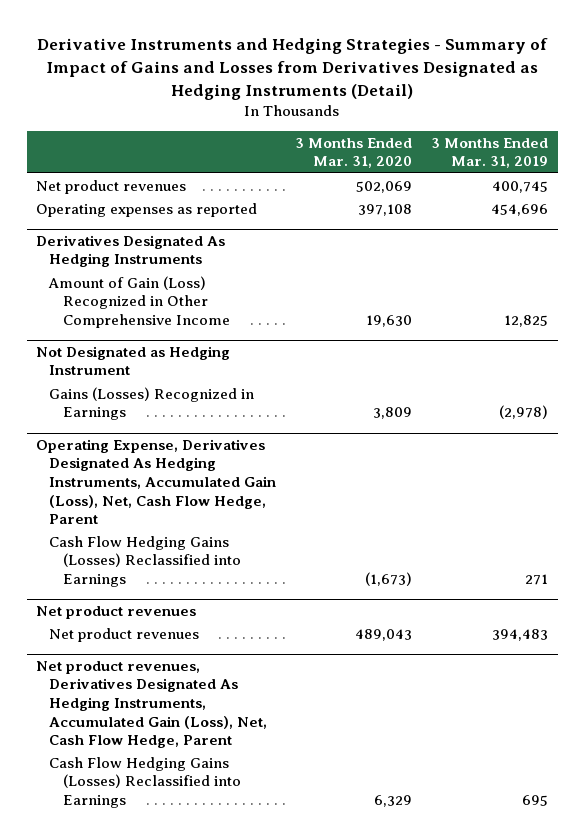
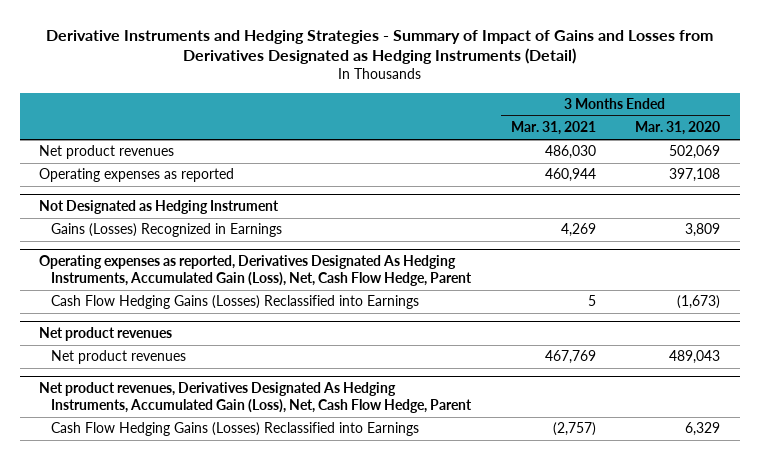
- | 3 Months Ended Mar. 31, 2020 | 3 Months Ended Mar. 31, 2019
+ | 3 Months Ended Mar. 31, 2021 | 3 Months Ended Mar. 31, 2020
- Derivatives Designated As Hedging Instruments
- Amount of Gain (Loss) Recognized in Other Comprehensive Income | 19,630 | 12,825
- Operating Expense, Derivatives Designated As Hedging Instruments, Accumulated Gain (Loss), Net, Cash Flow Hedge, Parent
+ Operating expenses as reported, Derivatives Designated As Hedging Instruments, Accumulated Gain (Loss), Net, Cash Flow Hedge, Parent

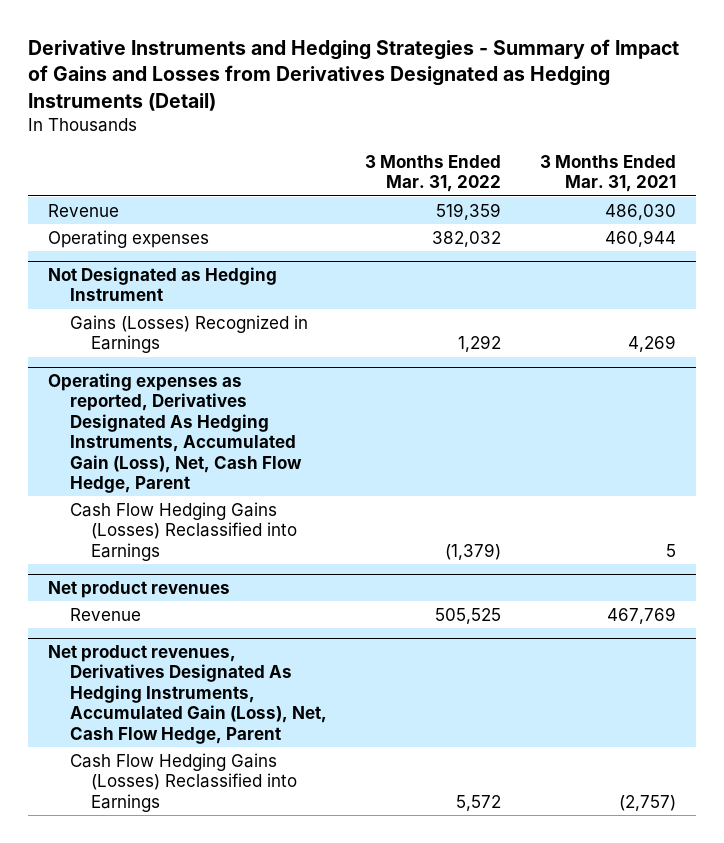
- | 3 Months Ended Mar. 31, 2021 | 3 Months Ended Mar. 31, 2020
+ | 3 Months Ended Mar. 31, 2022 | 3 Months Ended Mar. 31, 2021
- Net product revenues | 486,030 | 502,069
- Operating expenses as reported | 460,944 | 397,108
+ Revenue | 519,359 | 486,030
+ Operating expenses | 382,032 | 460,944
@ Net product revenues
- Net product revenues | 467,769 | 489,043
+ Revenue | 505,525 | 467,769

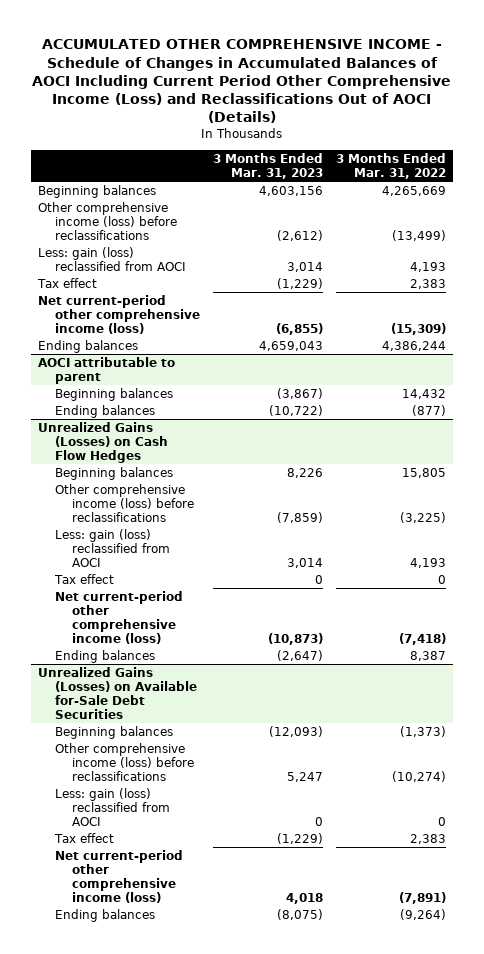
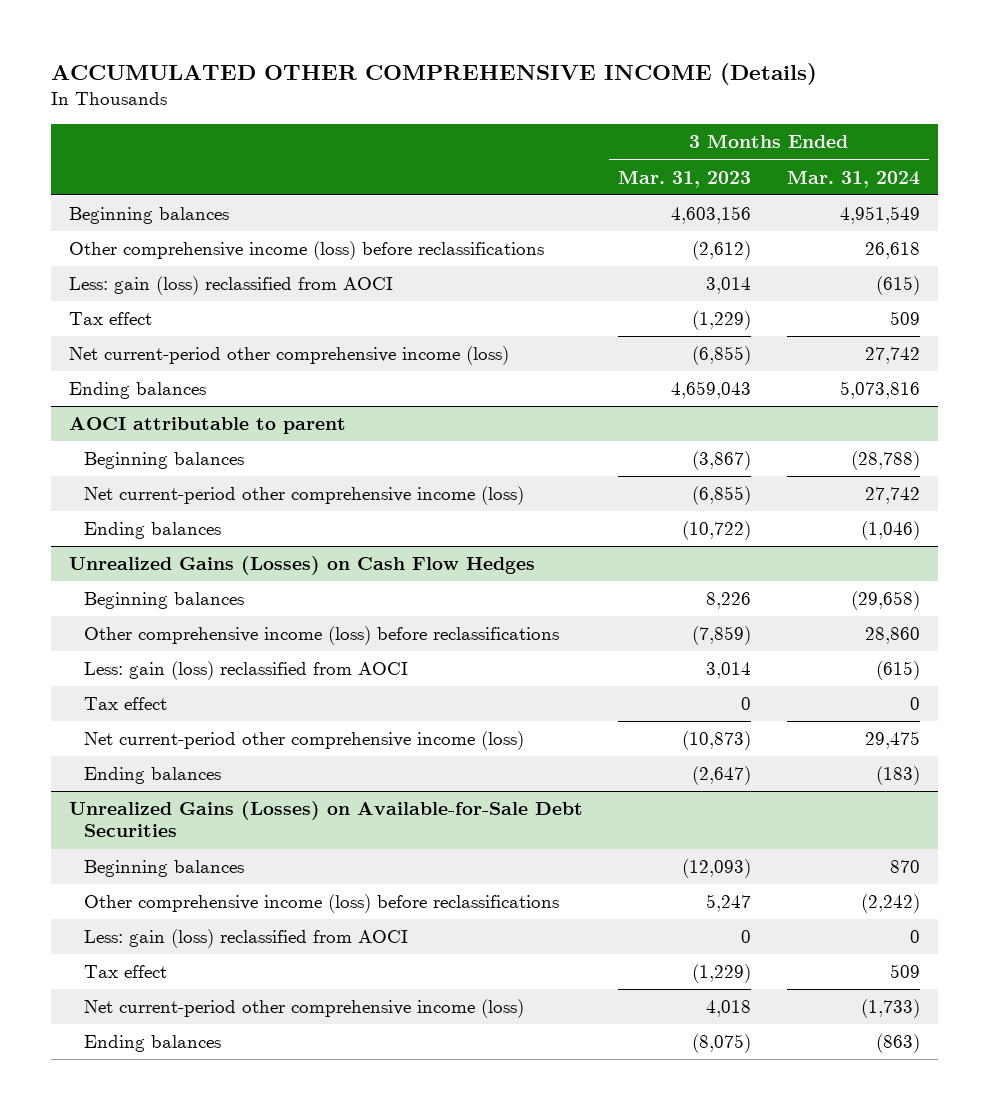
- ACCUMULATED OTHER COMPREHENSIVE INCOME - Schedule of Changes in Accumulated Balances of AOCI Including Current Period Other Comprehensive Income (Loss) and Reclassifications Out of AOCI (Details)
+ ACCUMULATED OTHER COMPREHENSIVE INCOME (Details)
- | 3 Months Ended Mar. 31, 2023 | 3 Months Ended Mar. 31, 2022
+ | 3 Months Ended Mar. 31, 2023 | 3 Months Ended Mar. 31, 2024
@ AOCI attributable to parent
+ Net current-period other comprehensive income (loss) | (6,855) | 27,742
- Unrealized Gains (Losses) on Available for-Sale Debt Securities
+ Unrealized Gains (Losses) on Available-for-Sale Debt Securities

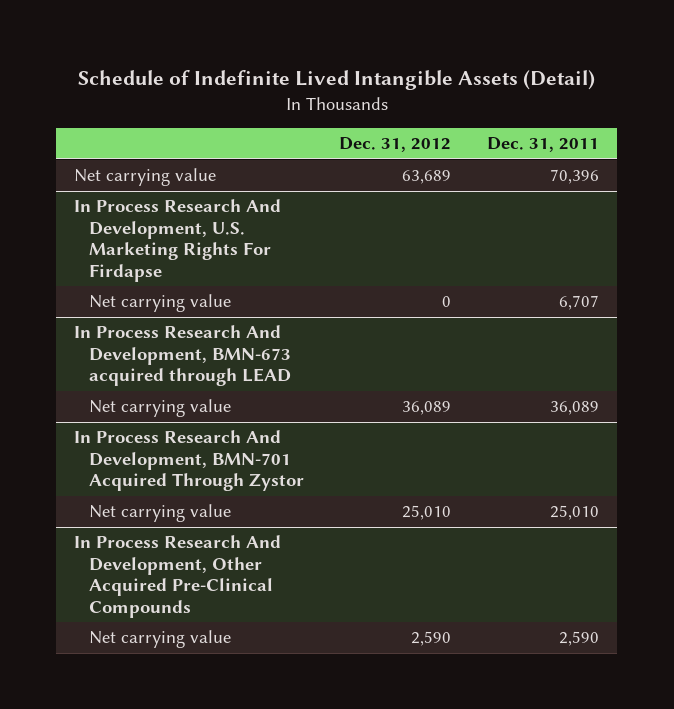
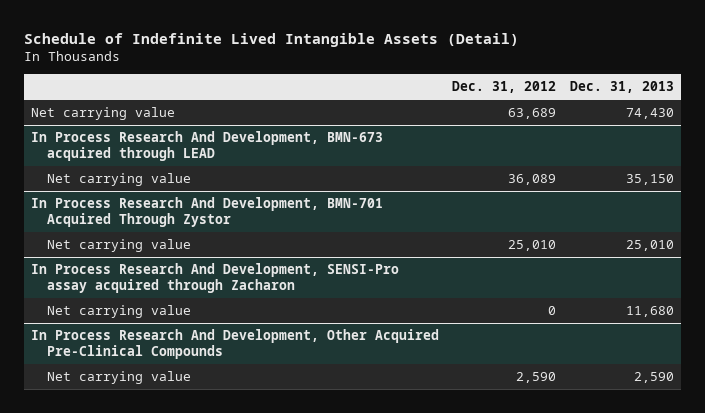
- | Dec. 31, 2012 | Dec. 31, 2011
+ | Dec. 31, 2012 | Dec. 31, 2013
- In Process Research And Development, U.S. Marketing Rights For Firdapse
- Net carrying value | 0 | 6,707
+ In Process Research And Development, SENSI-Pro assay acquired through Zacharon
+ Net carrying value | 0 | 11,680

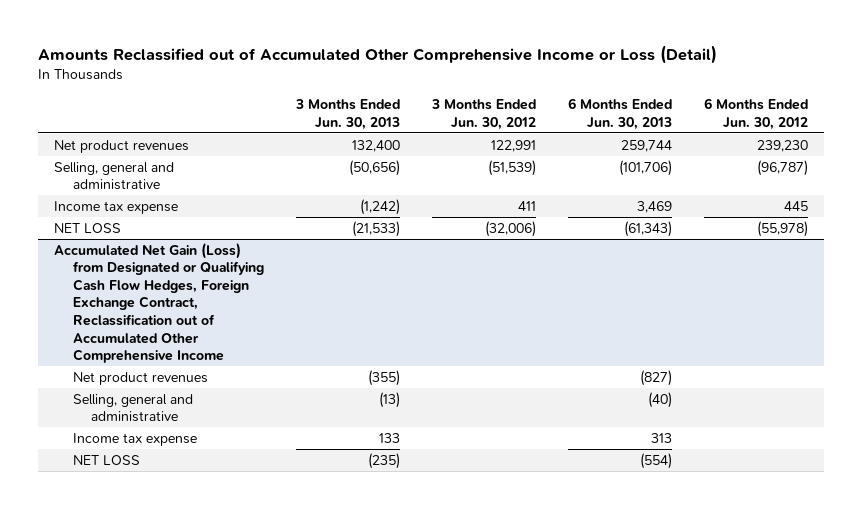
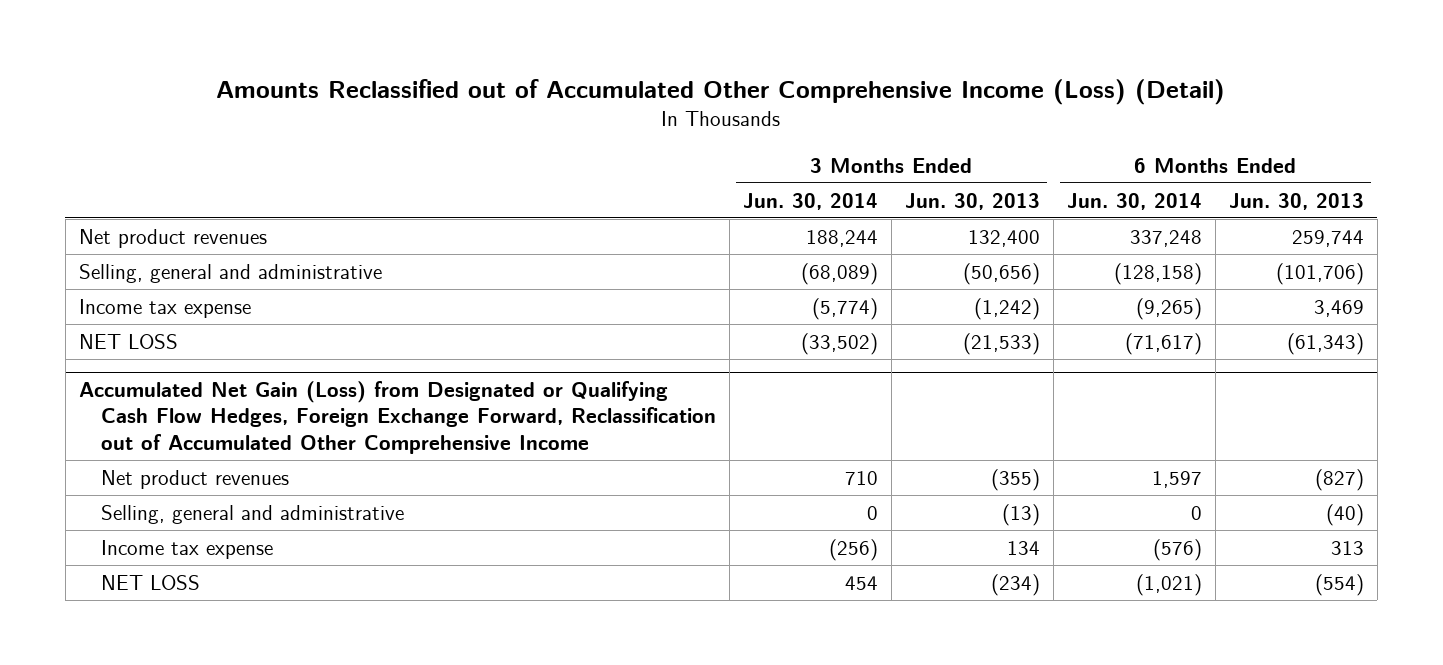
- Amounts Reclassified out of Accumulated Other Comprehensive Income or Loss (Detail)
+ Amounts Reclassified out of Accumulated Other Comprehensive Income (Loss) (Detail)
- | 3 Months Ended Jun. 30, 2013 | 3 Months Ended Jun. 30, 2012 | 6 Months Ended Jun. 30, 2013 | 6 Months Ended Jun. 30, 2012
+ | 3 Months Ended Jun. 30, 2014 | 3 Months Ended Jun. 30, 2013 | 6 Months Ended Jun. 30, 2014 | 6 Months Ended Jun. 30, 2013
- Accumulated Net Gain (Loss) from Designated or Qualifying Cash Flow Hedges, Foreign Exchange Contract, Reclassification out of Accumulated Other Comprehensive Income
+ Accumulated Net Gain (Loss) from Designated or Qualifying Cash Flow Hedges, Foreign Exchange Forward, Reclassification out of Accumulated Other Comprehensive Income
- Income tax expense | 133 | | 313 |
- NET LOSS | (235) | | (554) |
+ Income tax expense | (256) | 134 | (576) | 313
+ NET LOSS | 454 | (234) | (1,021) | (554)

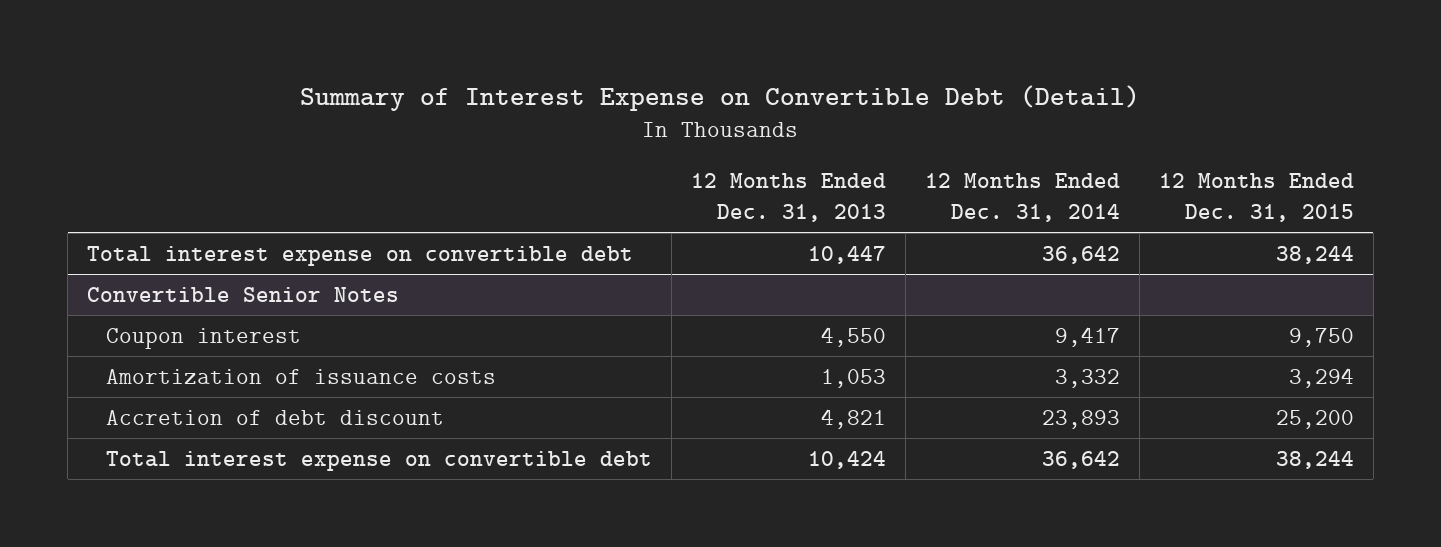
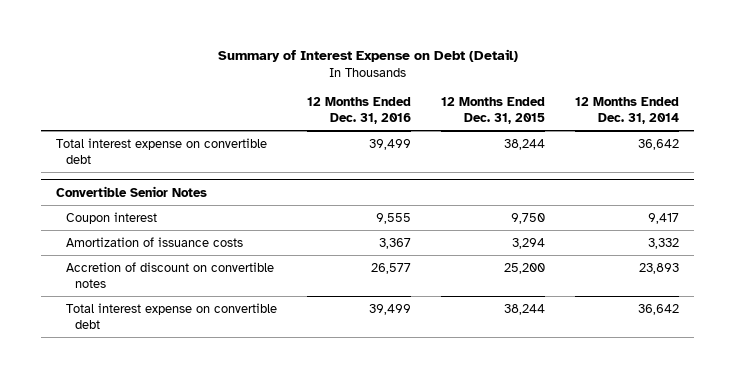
- Summary of Interest Expense on Convertible Debt (Detail)
+ Summary of Interest Expense on Debt (Detail)
- | 12 Months Ended Dec. 31, 2013 | 12 Months Ended Dec. 31, 2014 | 12 Months Ended Dec. 31, 2015
+ | 12 Months Ended Dec. 31, 2016 | 12 Months Ended Dec. 31, 2015 | 12 Months Ended Dec. 31, 2014
@ Convertible Senior Notes
- Accretion of debt discount | 4,821 | 23,893 | 25,200
+ Accretion of discount on convertible notes | 26,577 | 25,200 | 23,893

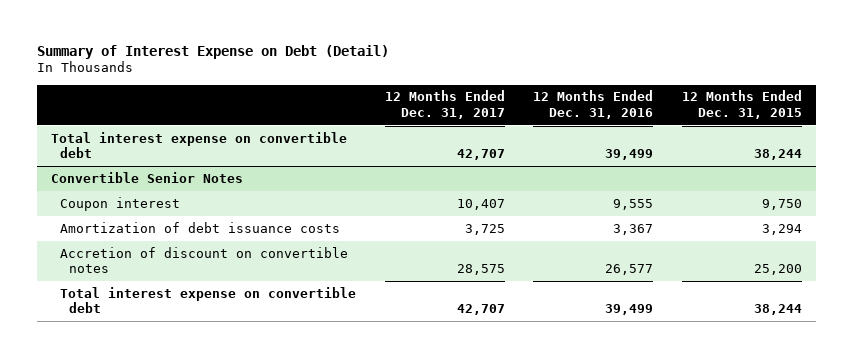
- | 12 Months Ended Dec. 31, 2016 | 12 Months Ended Dec. 31, 2015 | 12 Months Ended Dec. 31, 2014
+ | 12 Months Ended Dec. 31, 2017 | 12 Months Ended Dec. 31, 2016 | 12 Months Ended Dec. 31, 2015
@ Convertible Senior Notes
- Amortization of issuance costs | 3,367 | 3,294 | 3,332
+ Amortization of debt issuance costs | 3,725 | 3,367 | 3,294

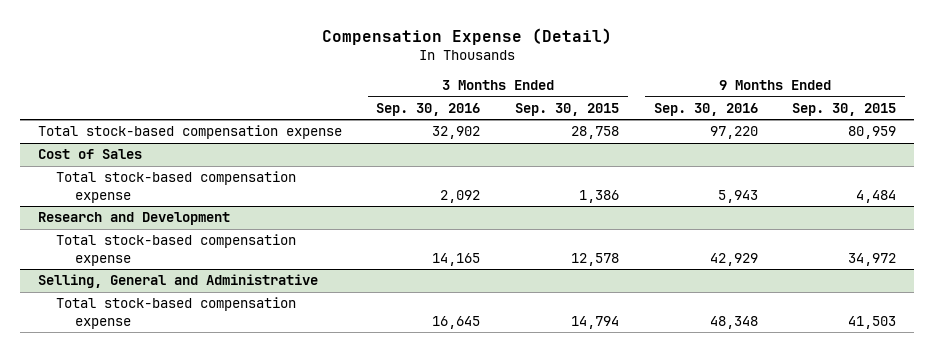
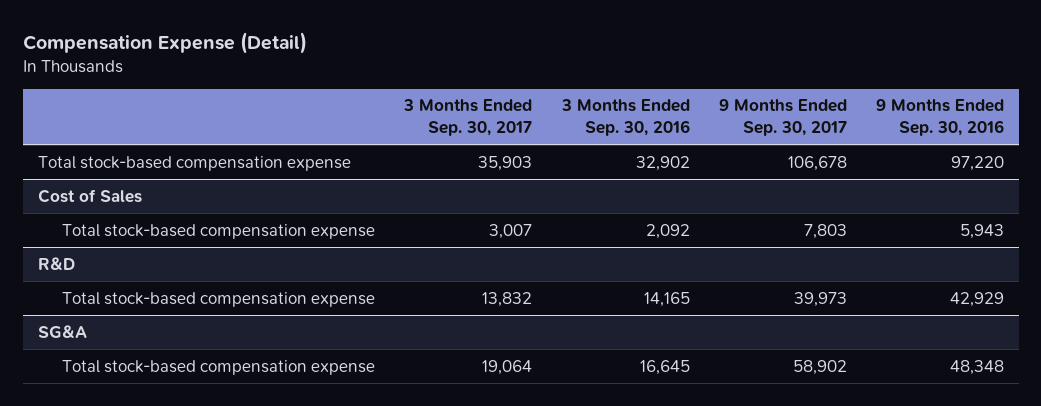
- | 3 Months Ended Sep. 30, 2016 | 3 Months Ended Sep. 30, 2015 | 9 Months Ended Sep. 30, 2016 | 9 Months Ended Sep. 30, 2015
+ | 3 Months Ended Sep. 30, 2017 | 3 Months Ended Sep. 30, 2016 | 9 Months Ended Sep. 30, 2017 | 9 Months Ended Sep. 30, 2016
- Research and Development
+ R&D
- Selling, General and Administrative
+ SG&A

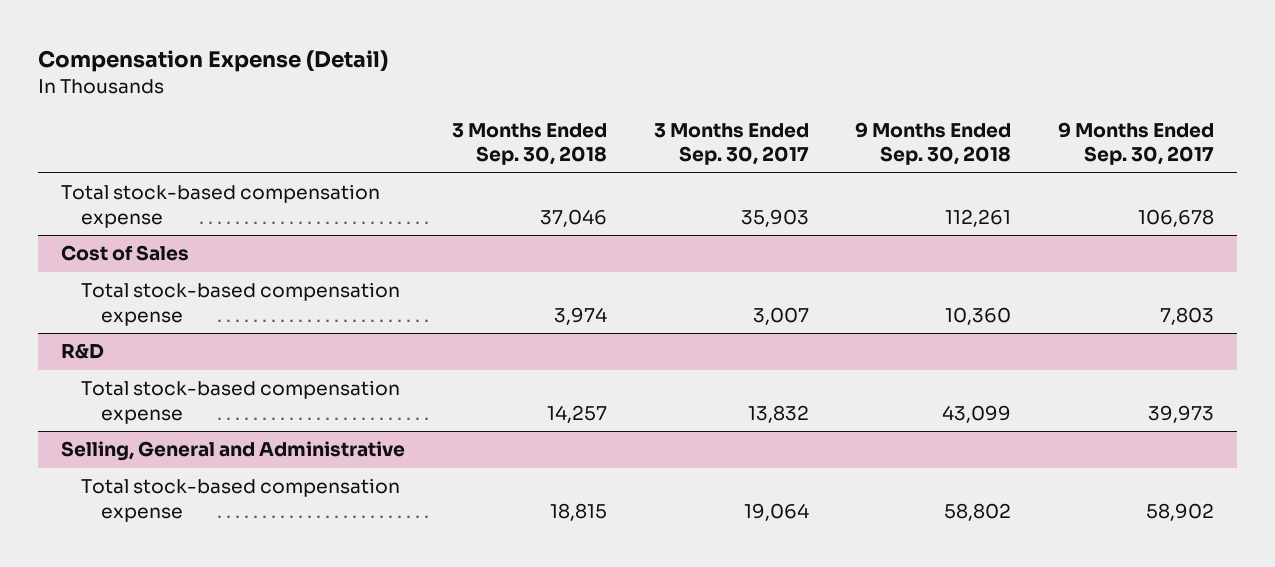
- | 3 Months Ended Sep. 30, 2017 | 3 Months Ended Sep. 30, 2016 | 9 Months Ended Sep. 30, 2017 | 9 Months Ended Sep. 30, 2016
+ | 3 Months Ended Sep. 30, 2018 | 3 Months Ended Sep. 30, 2017 | 9 Months Ended Sep. 30, 2018 | 9 Months Ended Sep. 30, 2017
- SG&A
+ Selling, General and Administrative

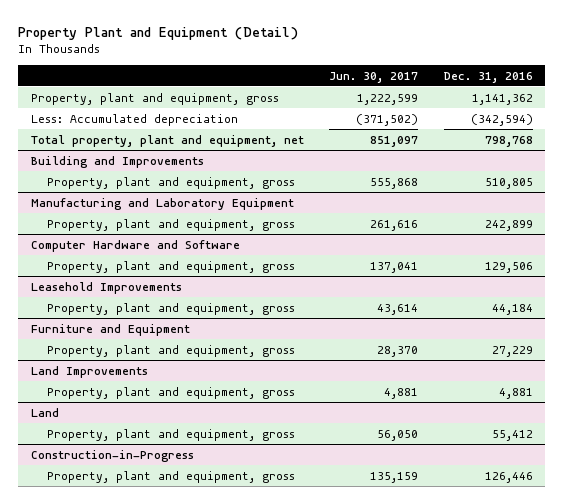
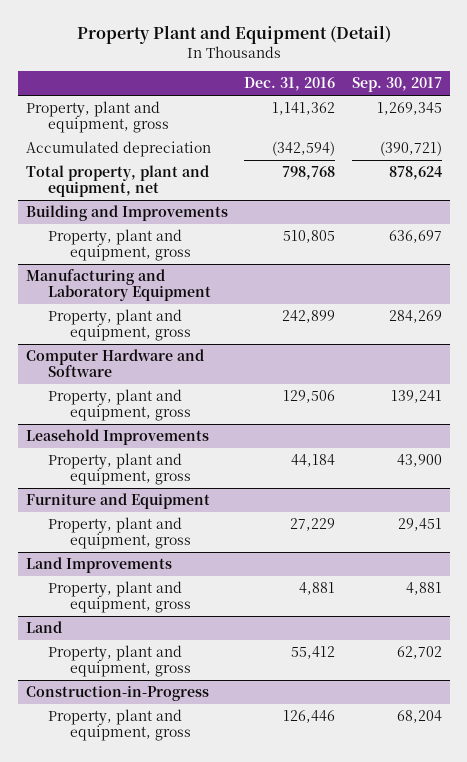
- | Jun. 30, 2017 | Dec. 31, 2016
+ | Dec. 31, 2016 | Sep. 30, 2017
- Less: Accumulated depreciation | (371,502) | (342,594)
+ Accumulated depreciation | (342,594) | (390,721)

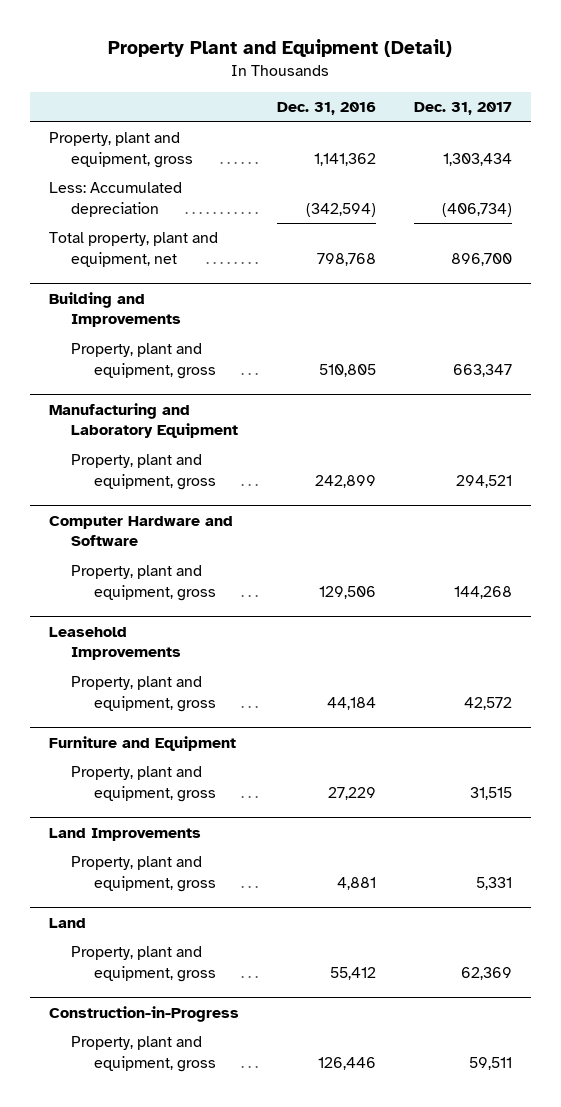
- | Dec. 31, 2016 | Sep. 30, 2017
+ | Dec. 31, 2016 | Dec. 31, 2017
- Accumulated depreciation | (342,594) | (390,721)
+ Less: Accumulated depreciation | (342,594) | (406,734)

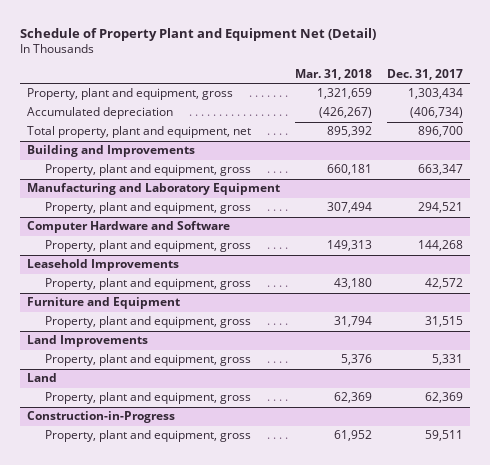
- Property Plant and Equipment (Detail)
+ Schedule of Property Plant and Equipment Net (Detail)
- | Dec. 31, 2016 | Dec. 31, 2017
+ | Mar. 31, 2018 | Dec. 31, 2017
- Less: Accumulated depreciation | (342,594) | (406,734)
+ Accumulated depreciation | (426,267) | (406,734)

